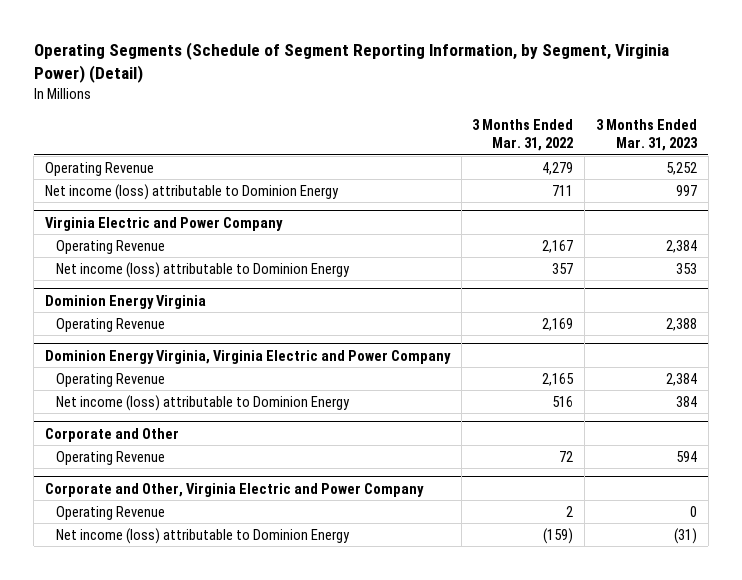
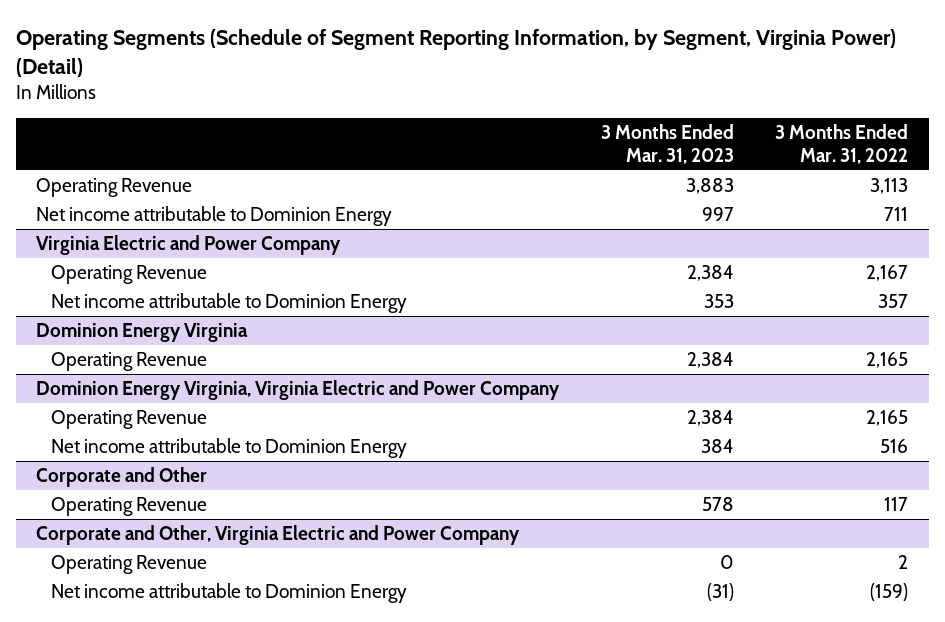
- | 3 Months Ended Mar. 31, 2022 | 3 Months Ended Mar. 31, 2023
+ | 3 Months Ended Mar. 31, 2023 | 3 Months Ended Mar. 31, 2022
- Operating Revenue | 4,279 | 5,252
- Net income (loss) attributable to Dominion Energy | 711 | 997
+ Operating Revenue | 3,883 | 3,113
+ Net income attributable to Dominion Energy | 997 | 711
@ Virginia Electric and Power Company
- Net income (loss) attributable to Dominion Energy | 357 | 353
+ Net income attributable to Dominion Energy | 353 | 357
@ Dominion Energy Virginia
- Operating Revenue | 2,169 | 2,388
+ Operating Revenue | 2,384 | 2,165
@ Dominion Energy Virginia, Virginia Electric and Power Company
- Net income (loss) attributable to Dominion Energy | 516 | 384
+ Net income attributable to Dominion Energy | 384 | 516
@ Corporate and Other
- Operating Revenue | 72 | 594
+ Operating Revenue | 578 | 117
@ Corporate and Other, Virginia Electric and Power Company
- Net income (loss) attributable to Dominion Energy | (159) | (31)
+ Net income attributable to Dominion Energy | (31) | (159)

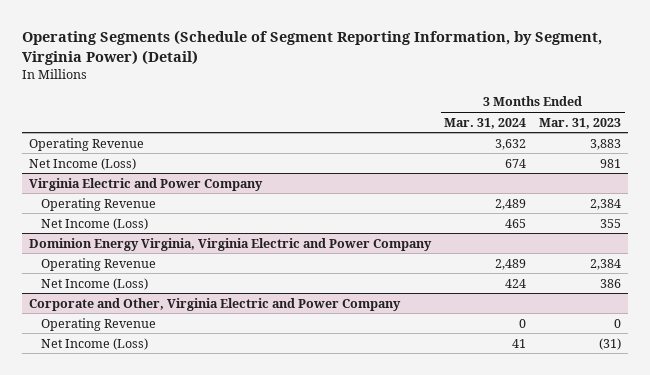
- | 3 Months Ended Mar. 31, 2023 | 3 Months Ended Mar. 31, 2022
+ | 3 Months Ended Mar. 31, 2024 | 3 Months Ended Mar. 31, 2023
- Net income attributable to Dominion Energy | 997 | 711
+ Net Income (Loss) | 674 | 981
@ Virginia Electric and Power Company
- Net income attributable to Dominion Energy | 353 | 357
- Dominion Energy Virginia
- Operating Revenue | 2,384 | 2,165
@ Virginia Electric and Power Company
+ Net Income (Loss) | 465 | 355
@ Dominion Energy Virginia, Virginia Electric and Power Company
- Net income attributable to Dominion Energy | 384 | 516
- Corporate and Other
- Operating Revenue | 578 | 117
@ Dominion Energy Virginia, Virginia Electric and Power Company
+ Net Income (Loss) | 424 | 386
@ Corporate and Other, Virginia Electric and Power Company
- Net income attributable to Dominion Energy | (31) | (159)
+ Net Income (Loss) | 41 | (31)

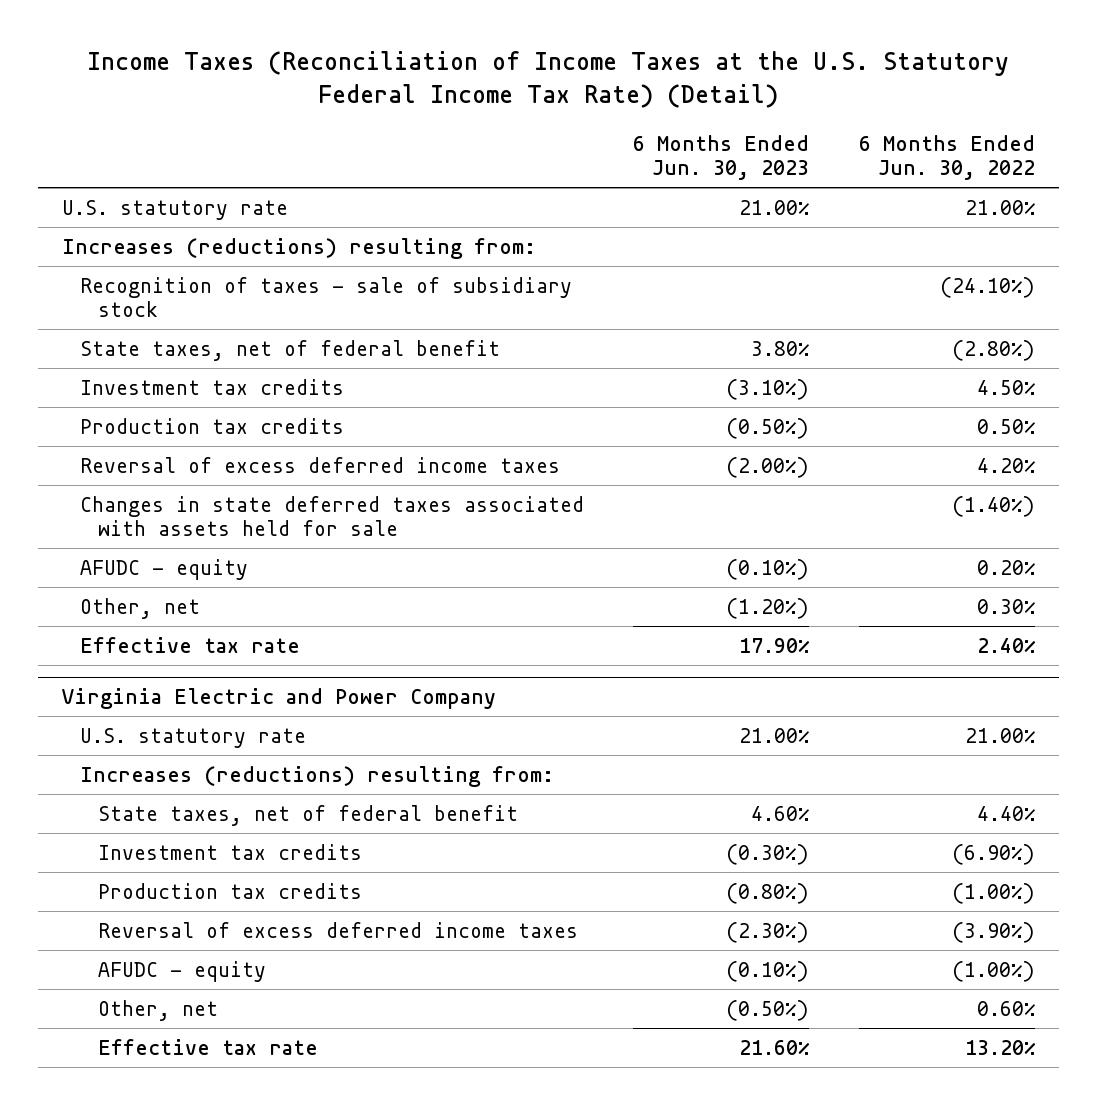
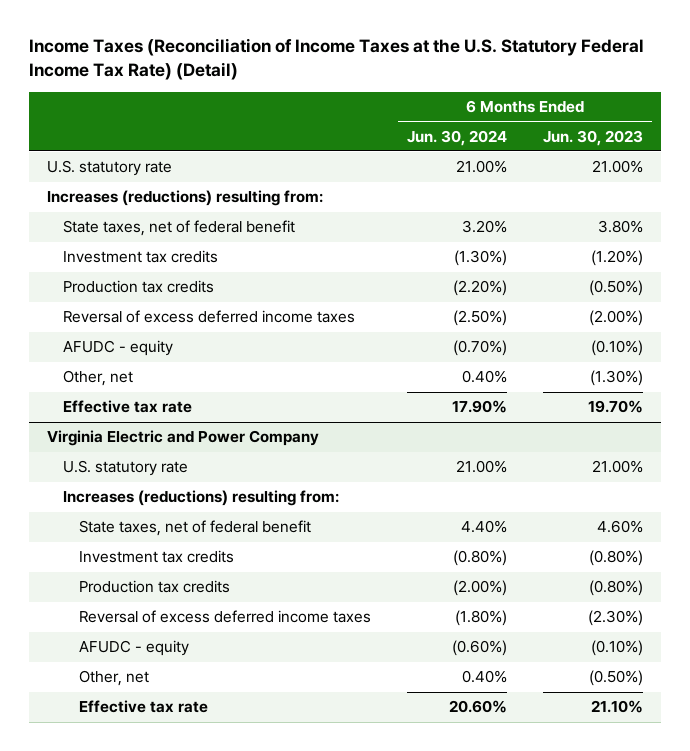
- | 6 Months Ended Jun. 30, 2023 | 6 Months Ended Jun. 30, 2022
+ | 6 Months Ended Jun. 30, 2024 | 6 Months Ended Jun. 30, 2023
- Recognition of taxes - sale of subsidiary stock | | (24.10%)
- Investment tax credits | (3.10%) | 4.50%
+ Investment tax credits | (1.30%) | (1.20%)
- Changes in state deferred taxes associated with assets held for sale | | (1.40%)
- Other, net | (1.20%) | 0.30%
- Effective tax rate | 17.90% | 2.40%
+ Other, net | 0.40% | (1.30%)
+ Effective tax rate | 17.90% | 19.70%
@ Virginia Electric and Power Company
- Investment tax credits | (0.30%) | (6.90%)
+ Investment tax credits | (0.80%) | (0.80%)
- Effective tax rate | 21.60% | 13.20%
+ Effective tax rate | 20.60% | 21.10%

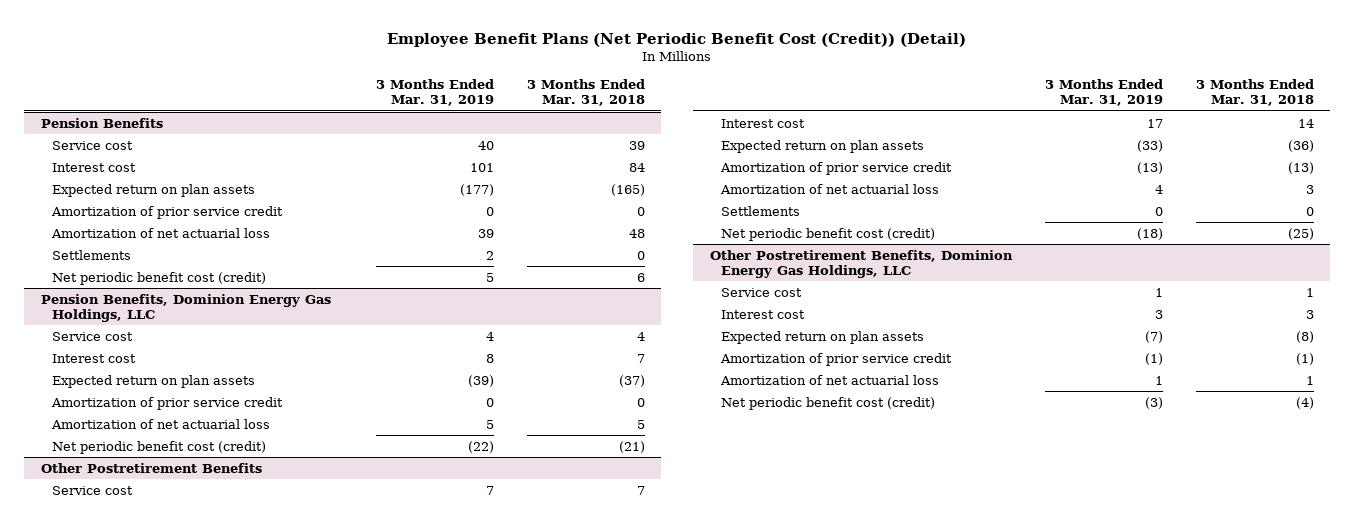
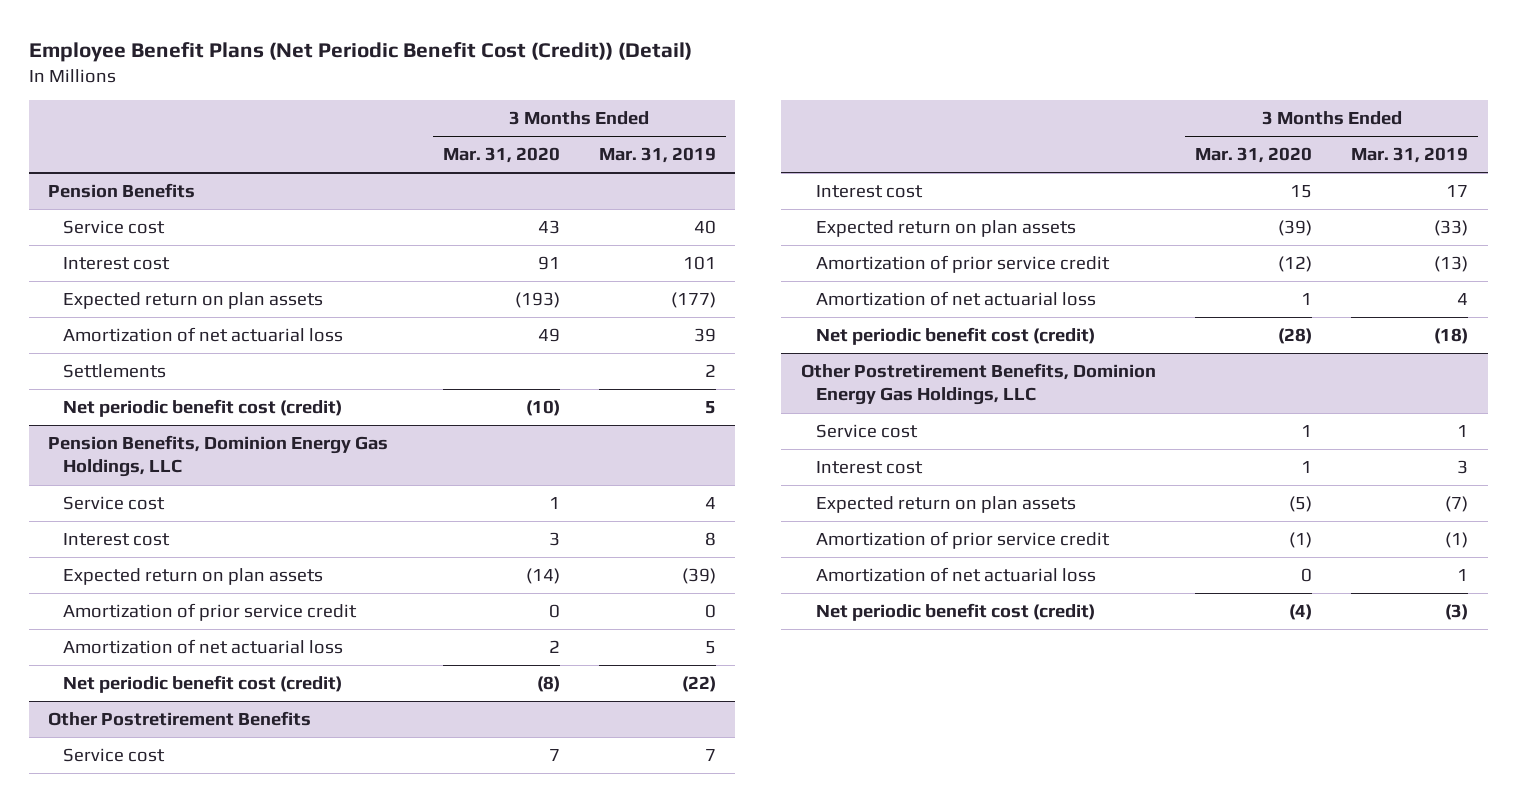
- | 3 Months Ended Mar. 31, 2019 | 3 Months Ended Mar. 31, 2018
+ | 3 Months Ended Mar. 31, 2020 | 3 Months Ended Mar. 31, 2019
@ Pension Benefits
- Amortization of prior service credit | 0 | 0
@ Other Postretirement Benefits
- Settlements | 0 | 0

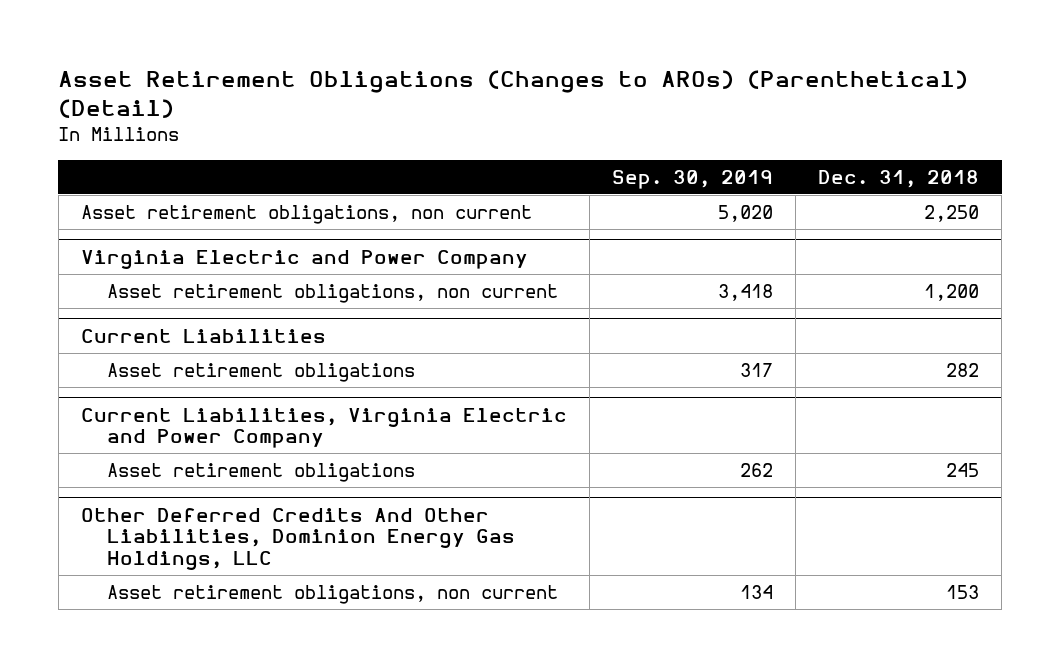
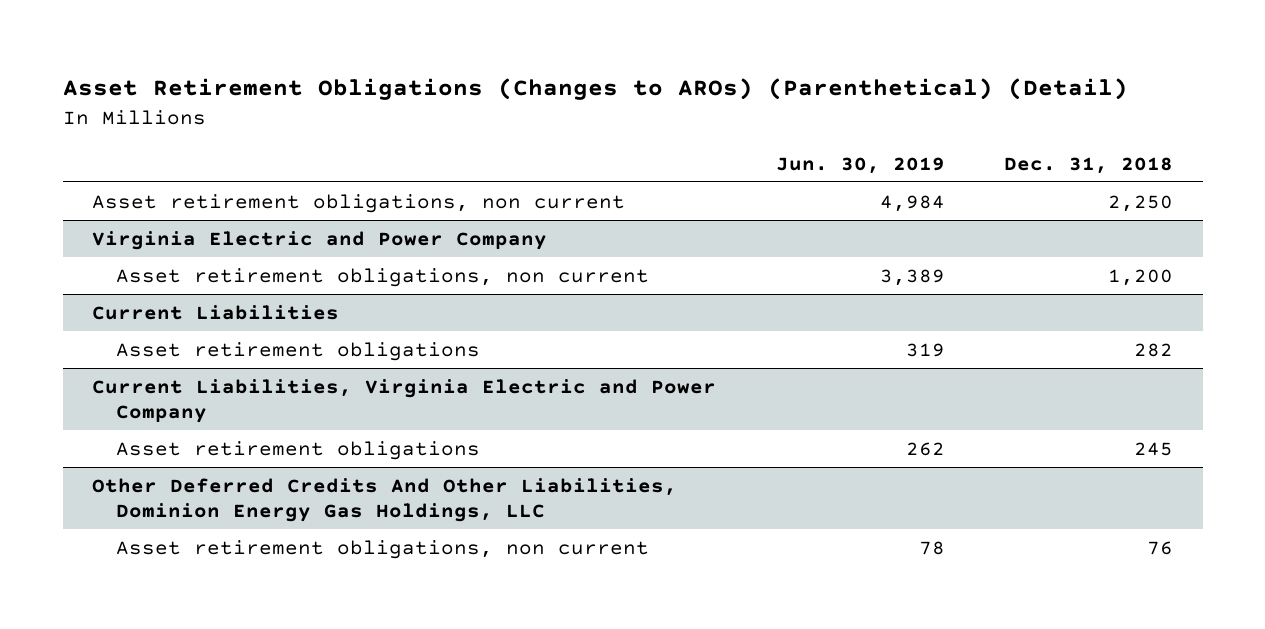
- | Sep. 30, 2019 | Dec. 31, 2018
+ | Jun. 30, 2019 | Dec. 31, 2018
@ Other Deferred Credits And Other Liabilities, Dominion Energy Gas Holdings, LLC
- Asset retirement obligations, non current | 134 | 153
+ Asset retirement obligations, non current | 78 | 76

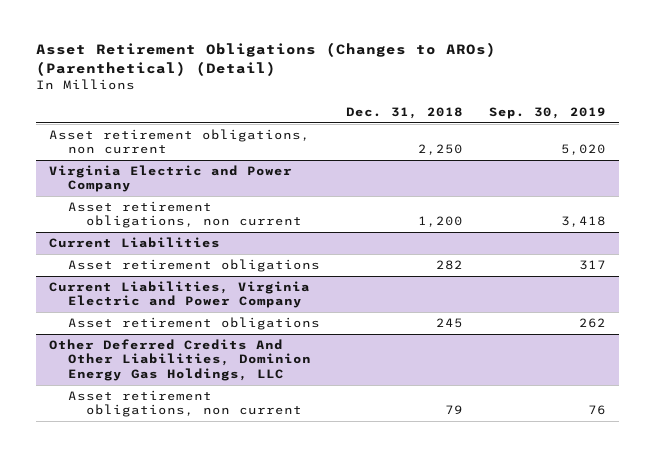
- | Jun. 30, 2019 | Dec. 31, 2018
+ | Dec. 31, 2018 | Sep. 30, 2019
@ Other Deferred Credits And Other Liabilities, Dominion Energy Gas Holdings, LLC
- Asset retirement obligations, non current | 78 | 76
+ Asset retirement obligations, non current | 79 | 76

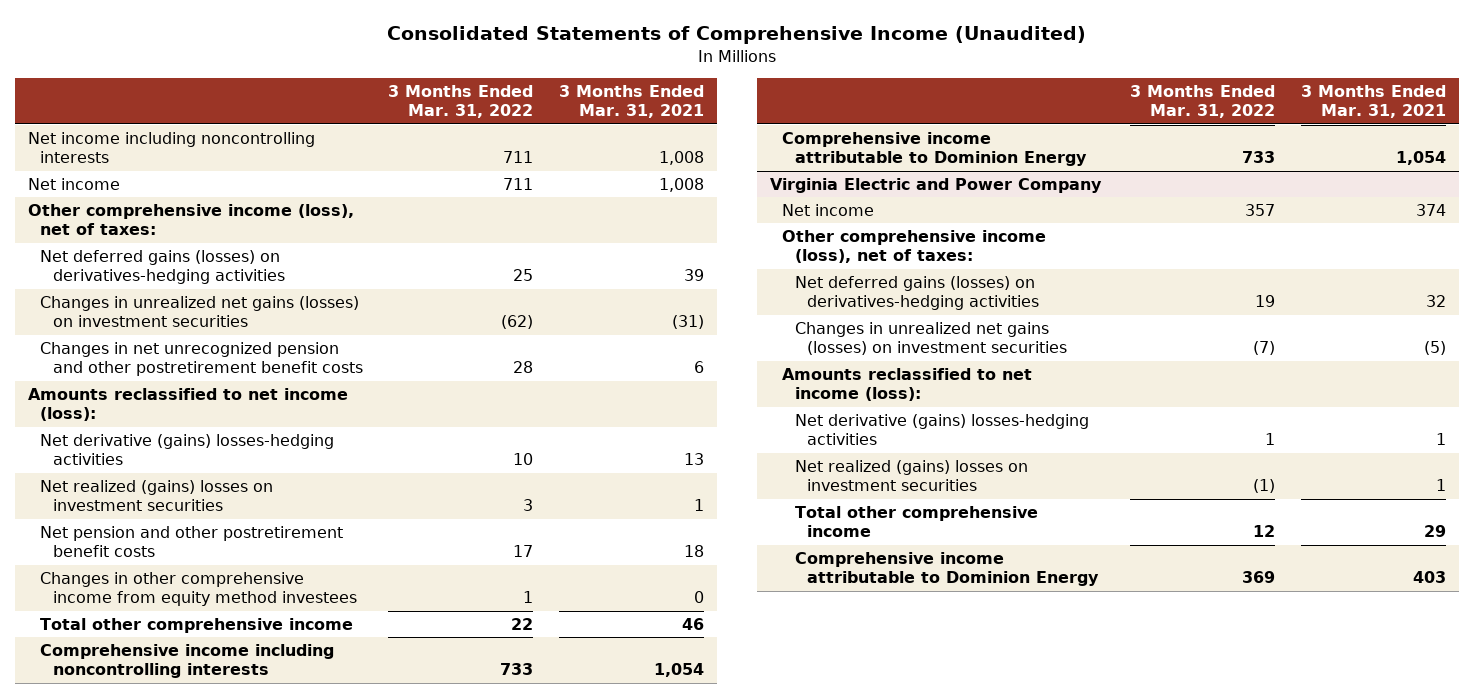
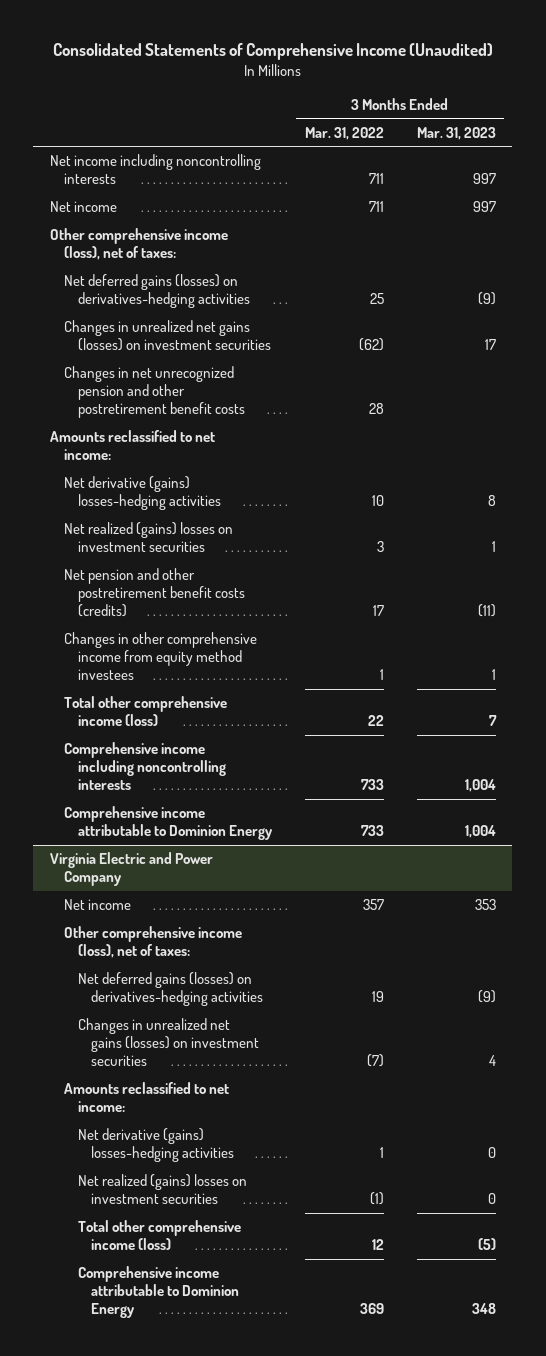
- | 3 Months Ended Mar. 31, 2022 | 3 Months Ended Mar. 31, 2021
+ | 3 Months Ended Mar. 31, 2022 | 3 Months Ended Mar. 31, 2023
- Amounts reclassified to net income (loss):
+ Amounts reclassified to net income:
- Net pension and other postretirement benefit costs | 17 | 18
+ Net pension and other postretirement benefit costs (credits) | 17 | (11)
- Total other comprehensive income | 22 | 46
+ Total other comprehensive income (loss) | 22 | 7
@ Virginia Electric and Power Company
- Amounts reclassified to net income (loss):
+ Amounts reclassified to net income:
- Total other comprehensive income | 12 | 29
+ Total other comprehensive income (loss) | 12 | (5)

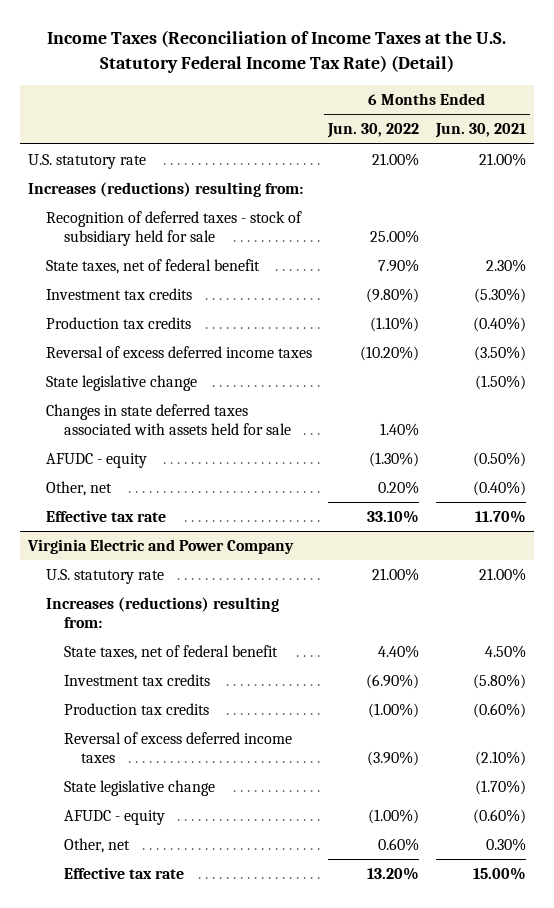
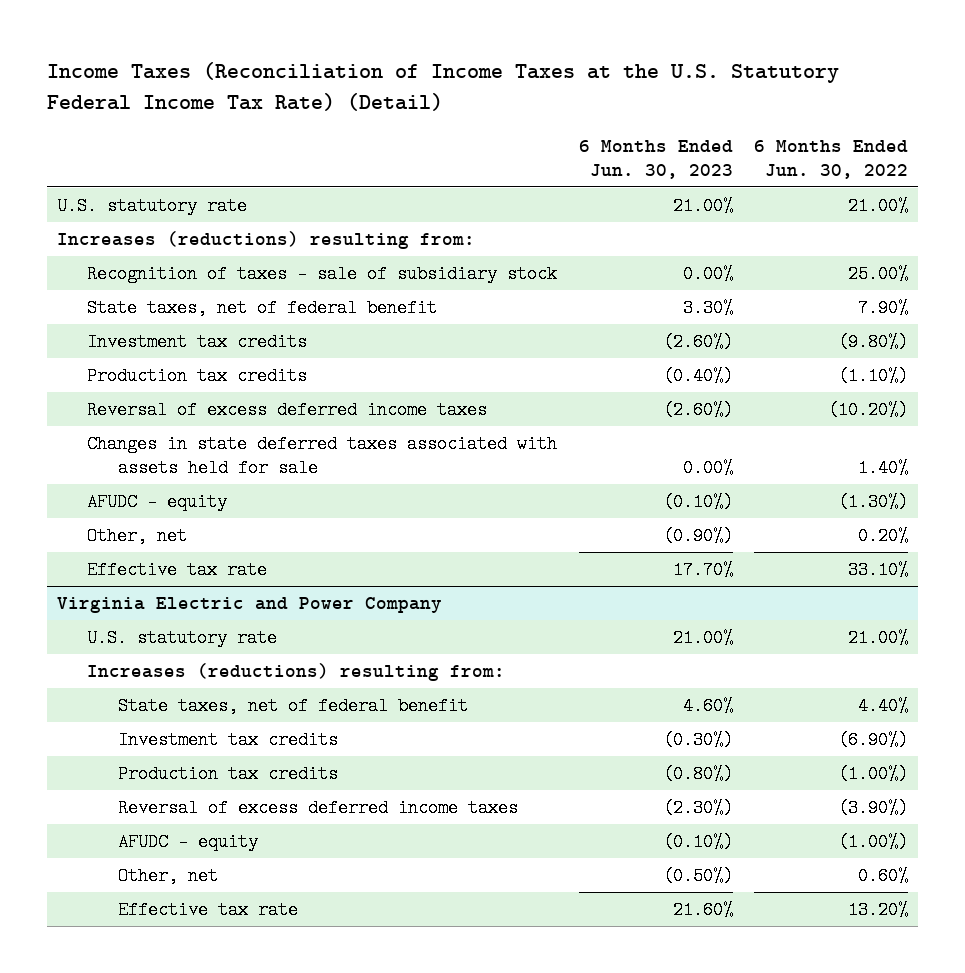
- | 6 Months Ended Jun. 30, 2022 | 6 Months Ended Jun. 30, 2021
+ | 6 Months Ended Jun. 30, 2023 | 6 Months Ended Jun. 30, 2022
- Recognition of deferred taxes - stock of subsidiary held for sale | 25.00% |
+ Recognition of taxes - sale of subsidiary stock | 0.00% | 25.00%
- State legislative change | | (1.50%)
@ Virginia Electric and Power Company
- State legislative change | | (1.70%)

